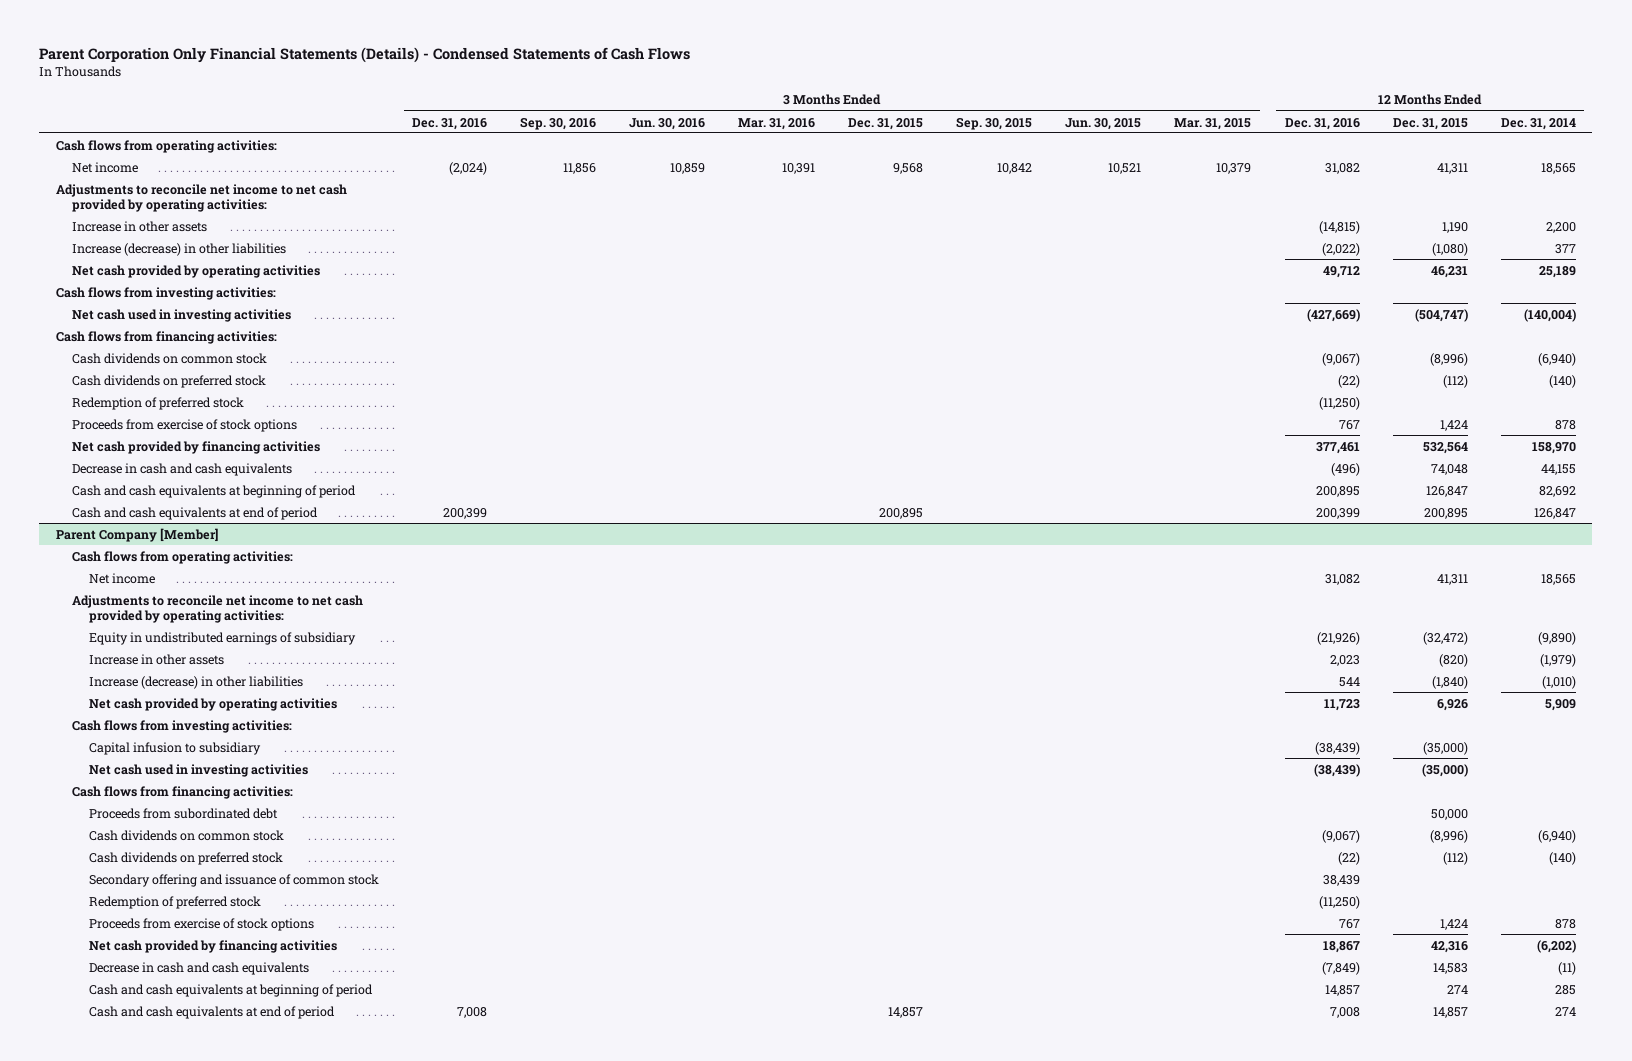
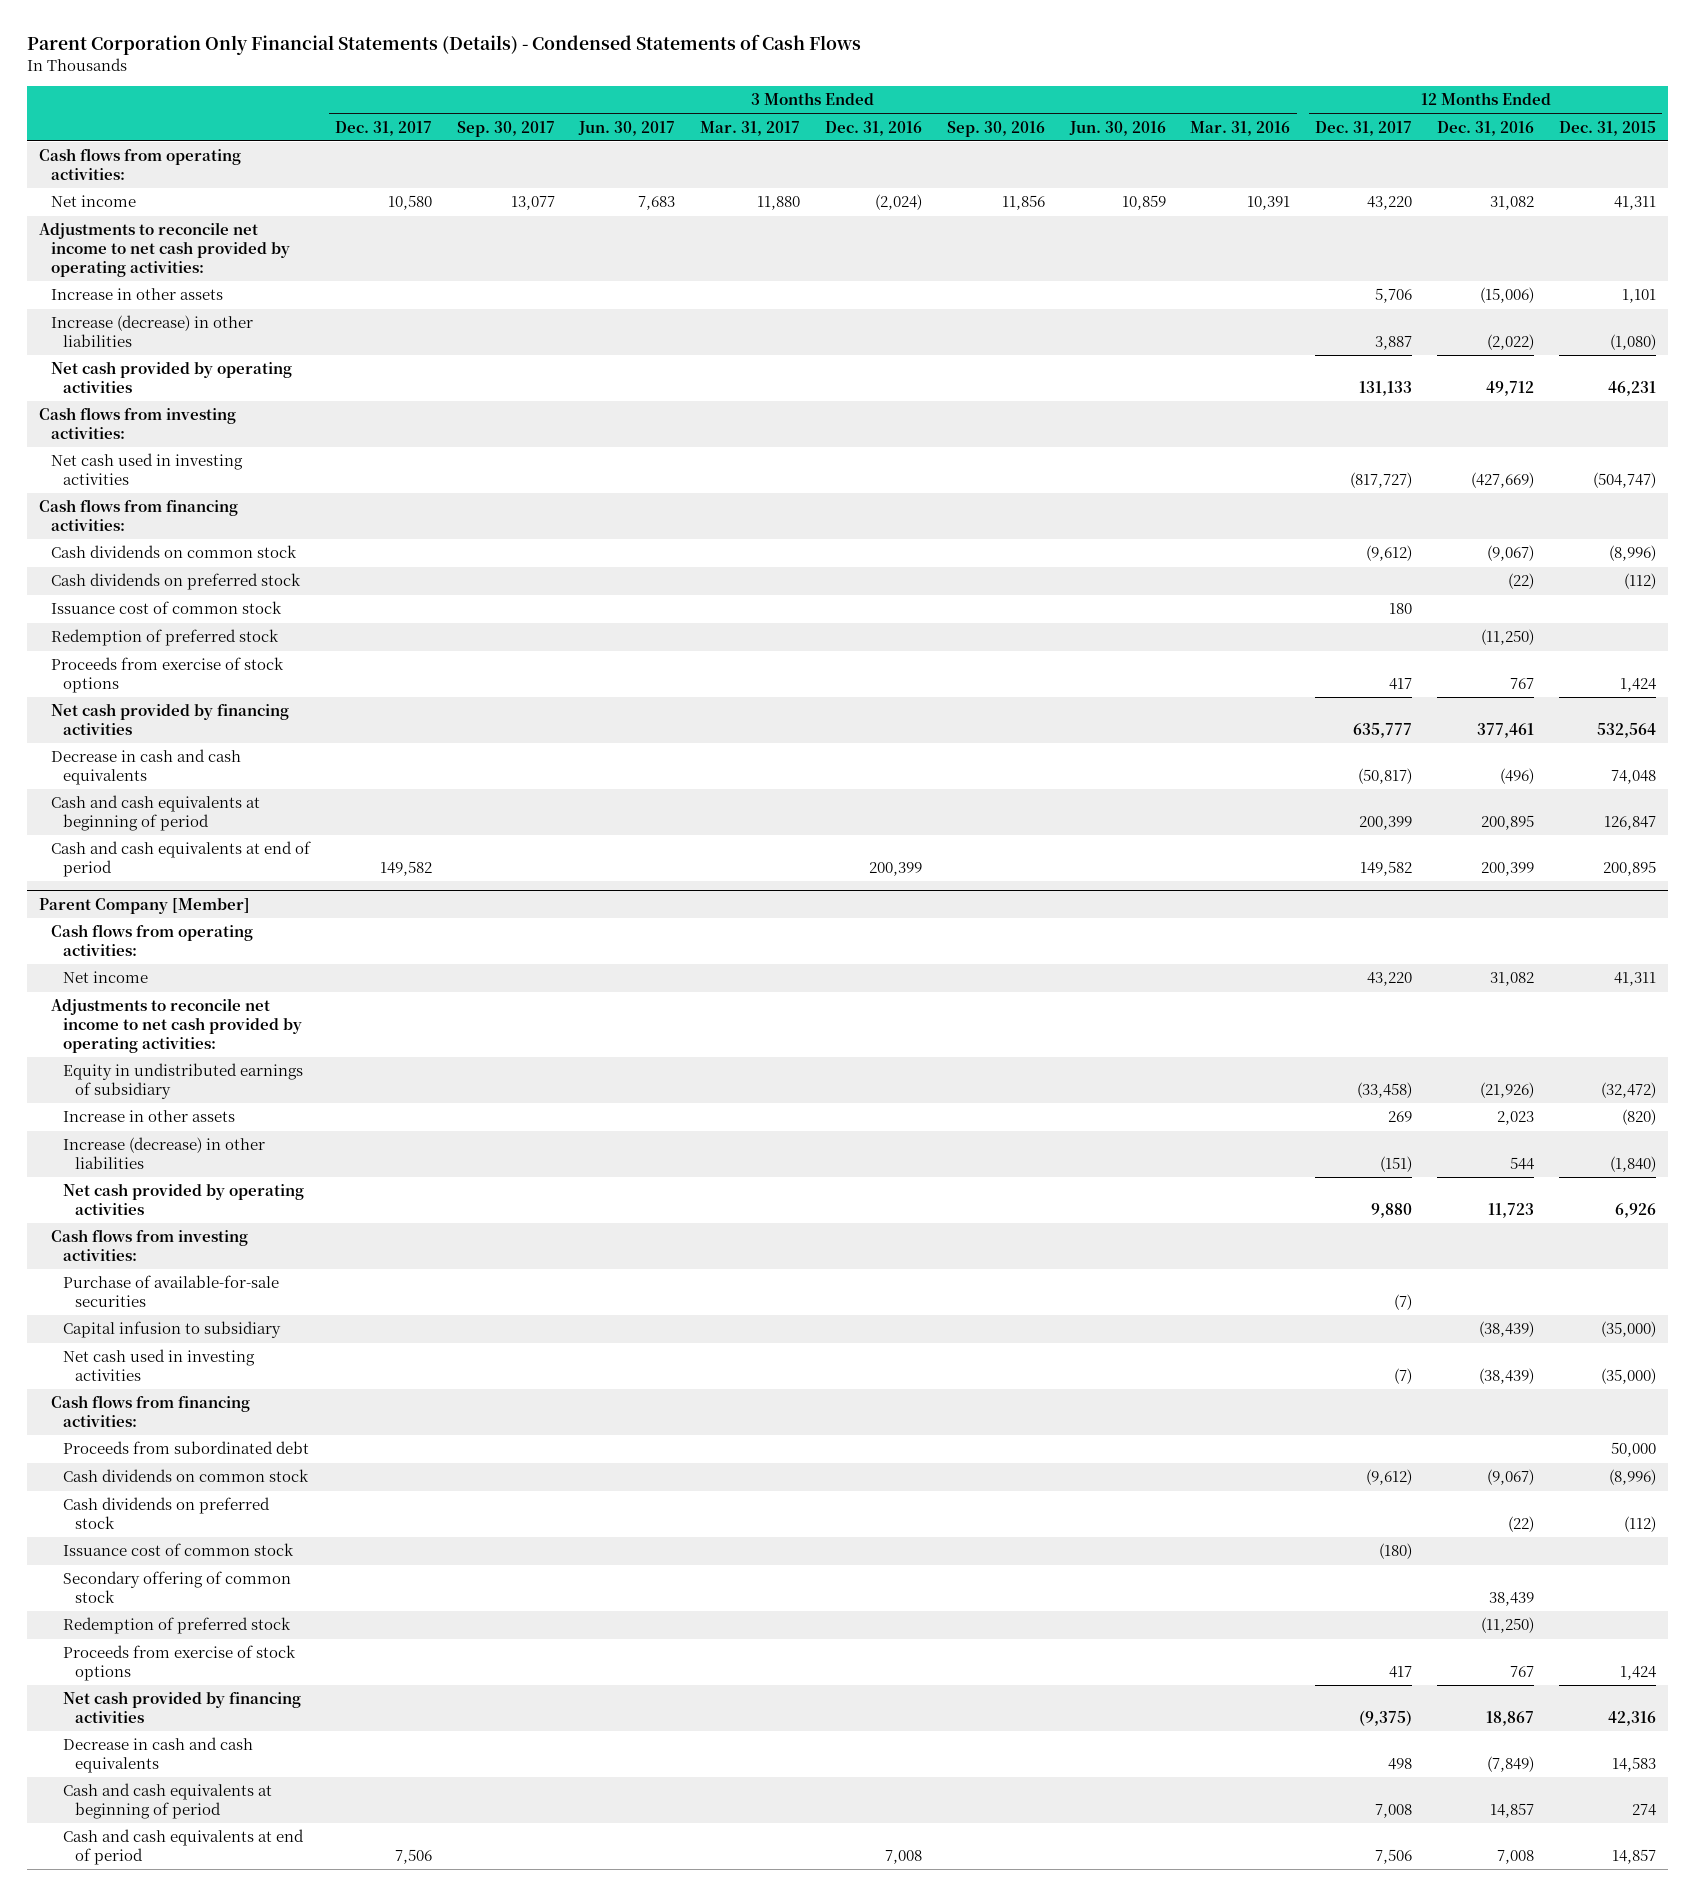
- | 3 Months Ended Dec. 31, 2016 | 3 Months Ended Sep. 30, 2016 | 3 Months Ended Jun. 30, 2016 | 3 Months Ended Mar. 31, 2016 | 3 Months Ended Dec. 31, 2015 | 3 Months Ended Sep. 30, 2015 | 3 Months Ended Jun. 30, 2015 | 3 Months Ended Mar. 31, 2015 | 12 Months Ended Dec. 31, 2016 | 12 Months Ended Dec. 31, 2015 | 12 Months Ended Dec. 31, 2014
+ | 3 Months Ended Dec. 31, 2017 | 3 Months Ended Sep. 30, 2017 | 3 Months Ended Jun. 30, 2017 | 3 Months Ended Mar. 31, 2017 | 3 Months Ended Dec. 31, 2016 | 3 Months Ended Sep. 30, 2016 | 3 Months Ended Jun. 30, 2016 | 3 Months Ended Mar. 31, 2016 | 12 Months Ended Dec. 31, 2017 | 12 Months Ended Dec. 31, 2016 | 12 Months Ended Dec. 31, 2015
- Increase in other assets | | | | | | | | | (14,815) | 1,190 | 2,200
+ Increase in other assets | | | | | | | | | 5,706 | (15,006) | 1,101
+ Issuance cost of common stock | | | | | | | | | 180 | |
@ Parent Company [Member]
+ Purchase of available-for-sale securities | | | | | | | | | (7) | |
- Secondary offering and issuance of common stock | | | | | | | | | 38,439 | |
+ Issuance cost of common stock | | | | | | | | | (180) | |
+ Secondary offering of common stock | | | | | | | | | | 38,439 |

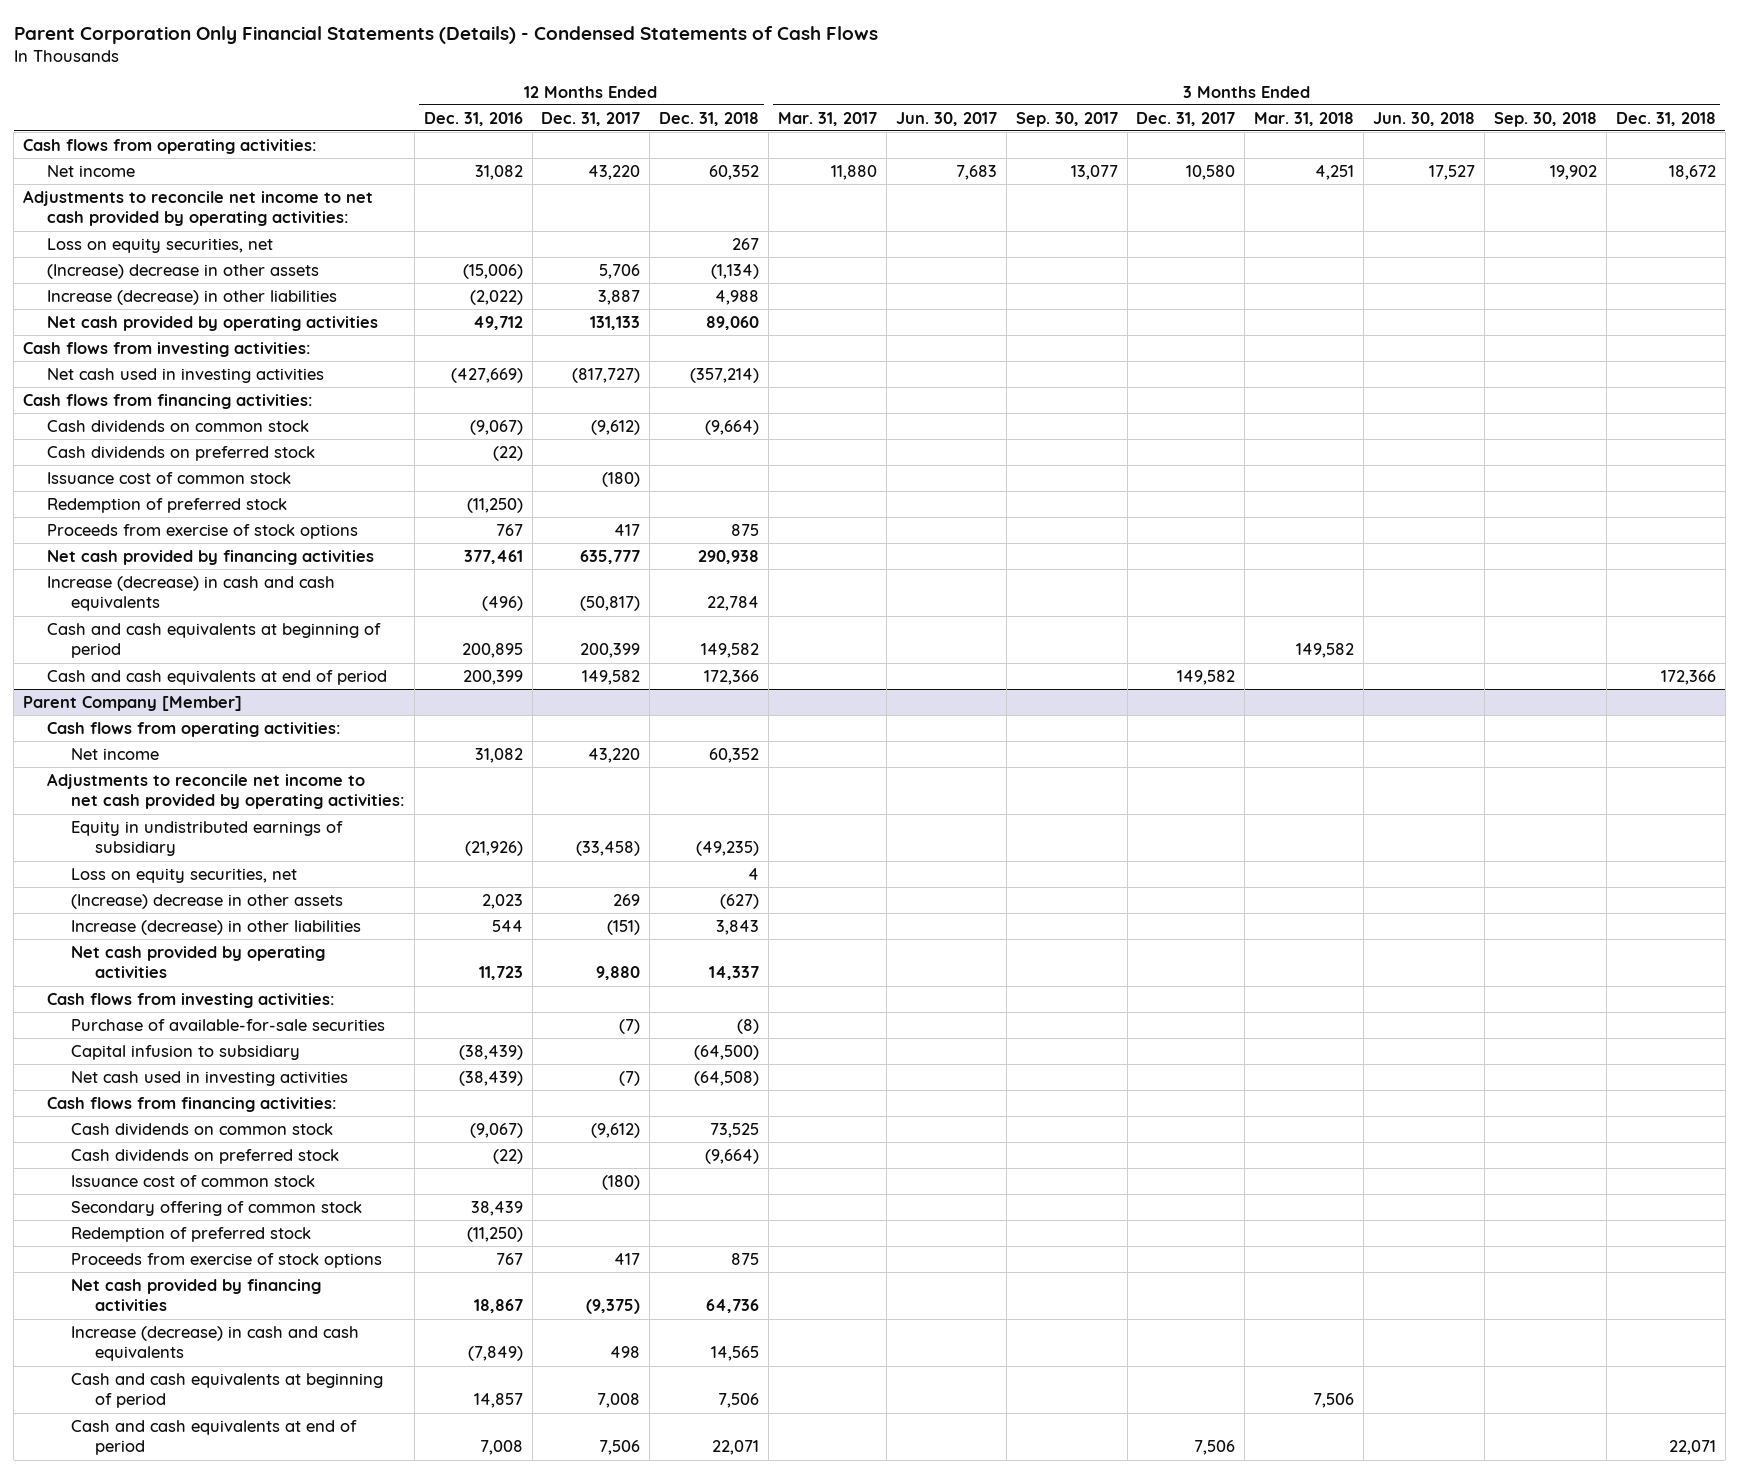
- | 3 Months Ended Dec. 31, 2017 | 3 Months Ended Sep. 30, 2017 | 3 Months Ended Jun. 30, 2017 | 3 Months Ended Mar. 31, 2017 | 3 Months Ended Dec. 31, 2016 | 3 Months Ended Sep. 30, 2016 | 3 Months Ended Jun. 30, 2016 | 3 Months Ended Mar. 31, 2016 | 12 Months Ended Dec. 31, 2017 | 12 Months Ended Dec. 31, 2016 | 12 Months Ended Dec. 31, 2015
+ | 12 Months Ended Dec. 31, 2016 | 12 Months Ended Dec. 31, 2017 | 12 Months Ended Dec. 31, 2018 | 3 Months Ended Mar. 31, 2017 | 3 Months Ended Jun. 30, 2017 | 3 Months Ended Sep. 30, 2017 | 3 Months Ended Dec. 31, 2017 | 3 Months Ended Mar. 31, 2018 | 3 Months Ended Jun. 30, 2018 | 3 Months Ended Sep. 30, 2018 | 3 Months Ended Dec. 31, 2018
- Increase in other assets | | | | | | | | | 5,706 | (15,006) | 1,101
+ Loss on equity securities, net | | | 267 | | | | | | | |
+ (Increase) decrease in other assets | (15,006) | 5,706 | (1,134) | | | | | | | |
- Issuance cost of common stock | | | | | | | | | 180 | |
+ Issuance cost of common stock | | (180) | | | | | | | | |
- Decrease in cash and cash equivalents | | | | | | | | | (50,817) | (496) | 74,048
+ Increase (decrease) in cash and cash equivalents | (496) | (50,817) | 22,784 | | | | | | | |
@ Parent Company [Member]
- Increase in other assets | | | | | | | | | 269 | 2,023 | (820)
+ Loss on equity securities, net | | | 4 | | | | | | | |
+ (Increase) decrease in other assets | 2,023 | 269 | (627) | | | | | | | |
- Proceeds from subordinated debt | | | | | | | | | | | 50,000
- Decrease in cash and cash equivalents | | | | | | | | | 498 | (7,849) | 14,583
+ Increase (decrease) in cash and cash equivalents | (7,849) | 498 | 14,565 | | | | | | | |

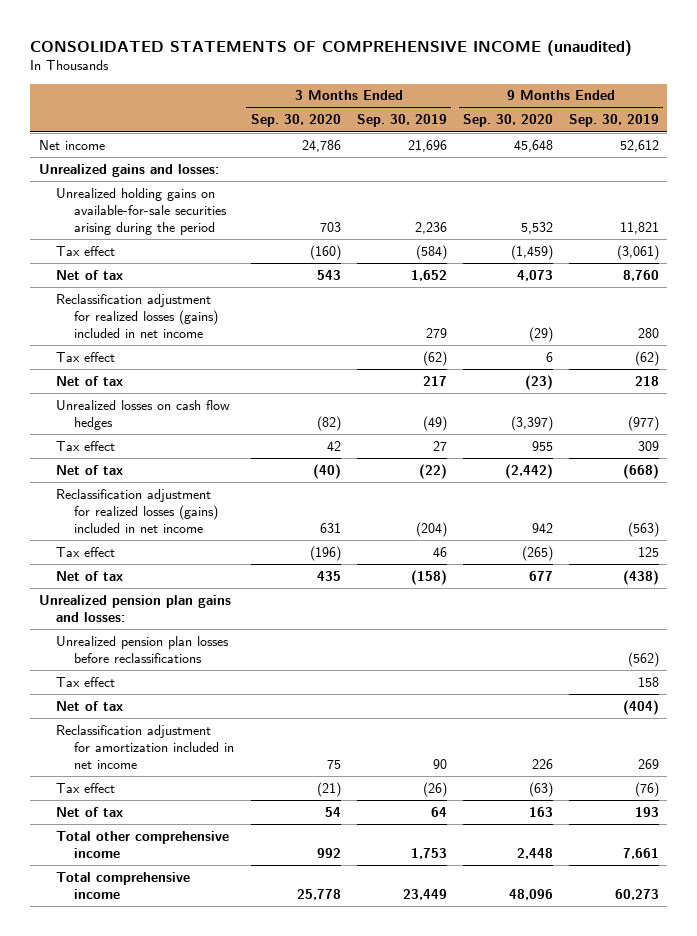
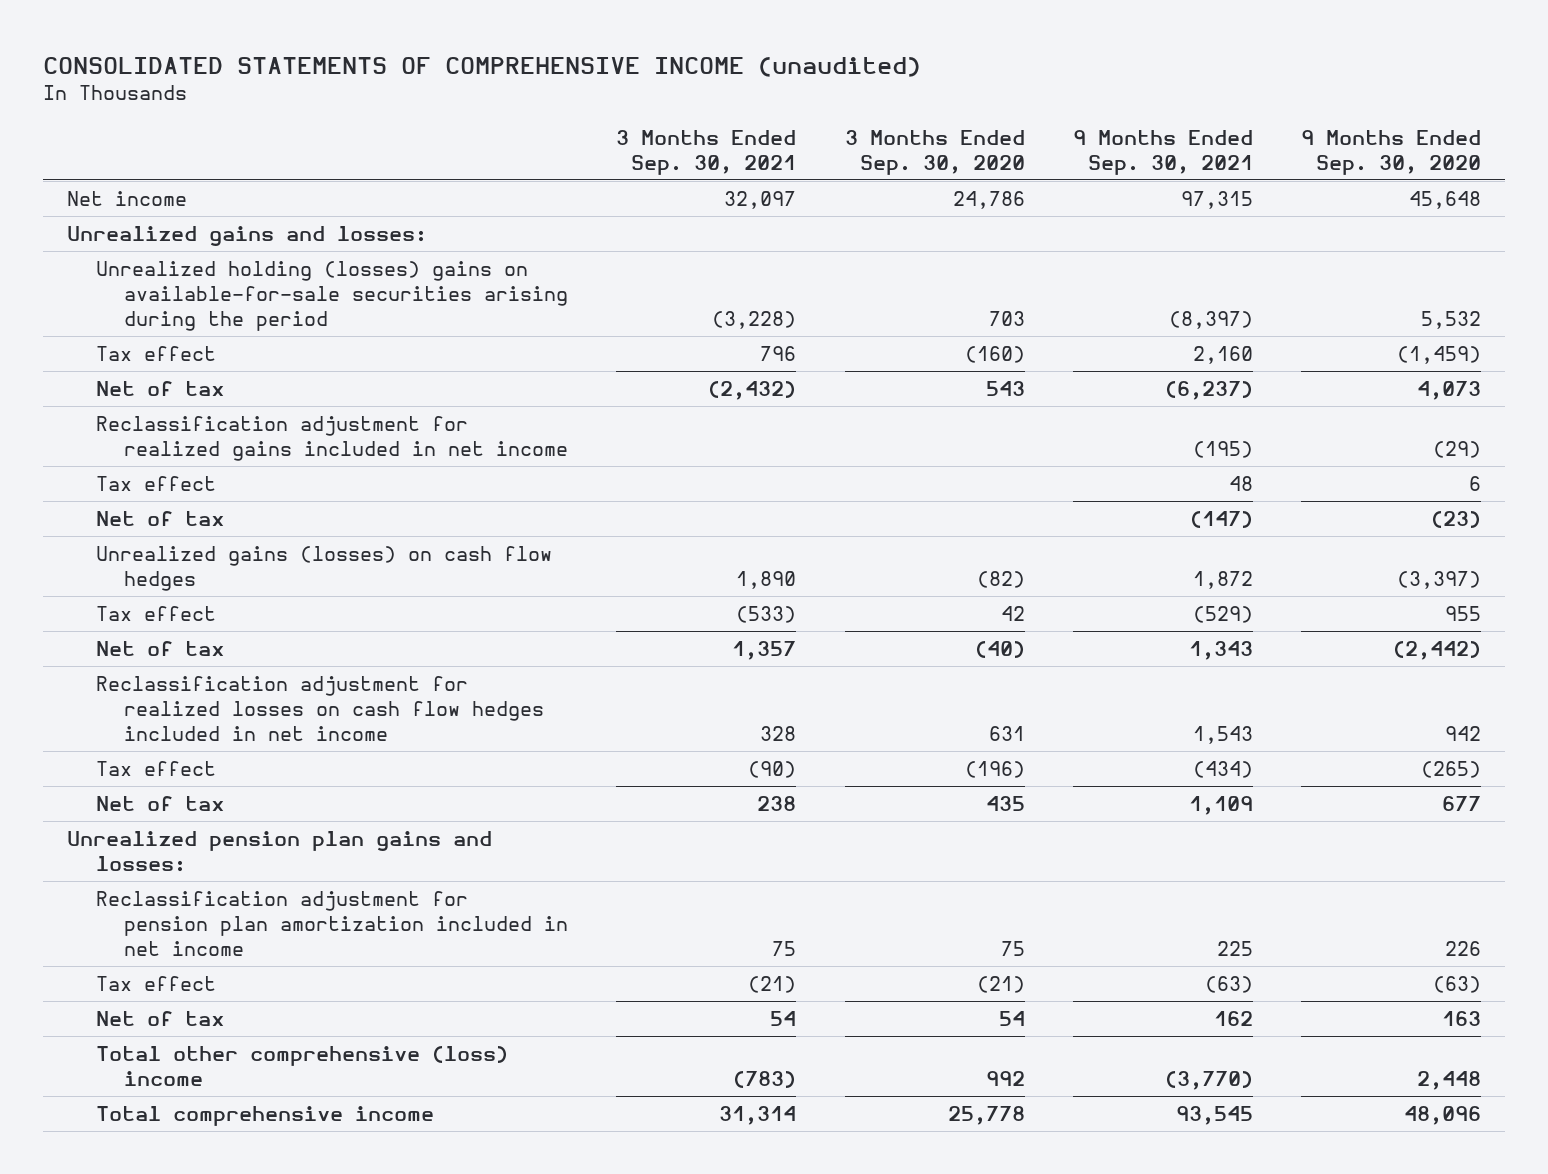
- | 3 Months Ended Sep. 30, 2020 | 3 Months Ended Sep. 30, 2019 | 9 Months Ended Sep. 30, 2020 | 9 Months Ended Sep. 30, 2019
+ | 3 Months Ended Sep. 30, 2021 | 3 Months Ended Sep. 30, 2020 | 9 Months Ended Sep. 30, 2021 | 9 Months Ended Sep. 30, 2020
- Unrealized holding gains on available-for-sale securities arising during the period | 703 | 2,236 | 5,532 | 11,821
+ Unrealized holding (losses) gains on available-for-sale securities arising during the period | (3,228) | 703 | (8,397) | 5,532
- Reclassification adjustment for realized losses (gains) included in net income | | 279 | (29) | 280
+ Reclassification adjustment for realized gains included in net income | | | (195) | (29)
- Unrealized losses on cash flow hedges | (82) | (49) | (3,397) | (977)
+ Unrealized gains (losses) on cash flow hedges | 1,890 | (82) | 1,872 | (3,397)
- Reclassification adjustment for realized losses (gains) included in net income | 631 | (204) | 942 | (563)
+ Reclassification adjustment for realized losses on cash flow hedges included in net income | 328 | 631 | 1,543 | 942
- Unrealized pension plan losses before reclassifications | | | | (562)
- Tax effect | | | | 158
- Net of tax | | | | (404)
- Reclassification adjustment for amortization included in net income | 75 | 90 | 226 | 269
+ Reclassification adjustment for pension plan amortization included in net income | 75 | 75 | 225 | 226
- Total other comprehensive income | 992 | 1,753 | 2,448 | 7,661
+ Total other comprehensive (loss) income | (783) | 992 | (3,770) | 2,448

